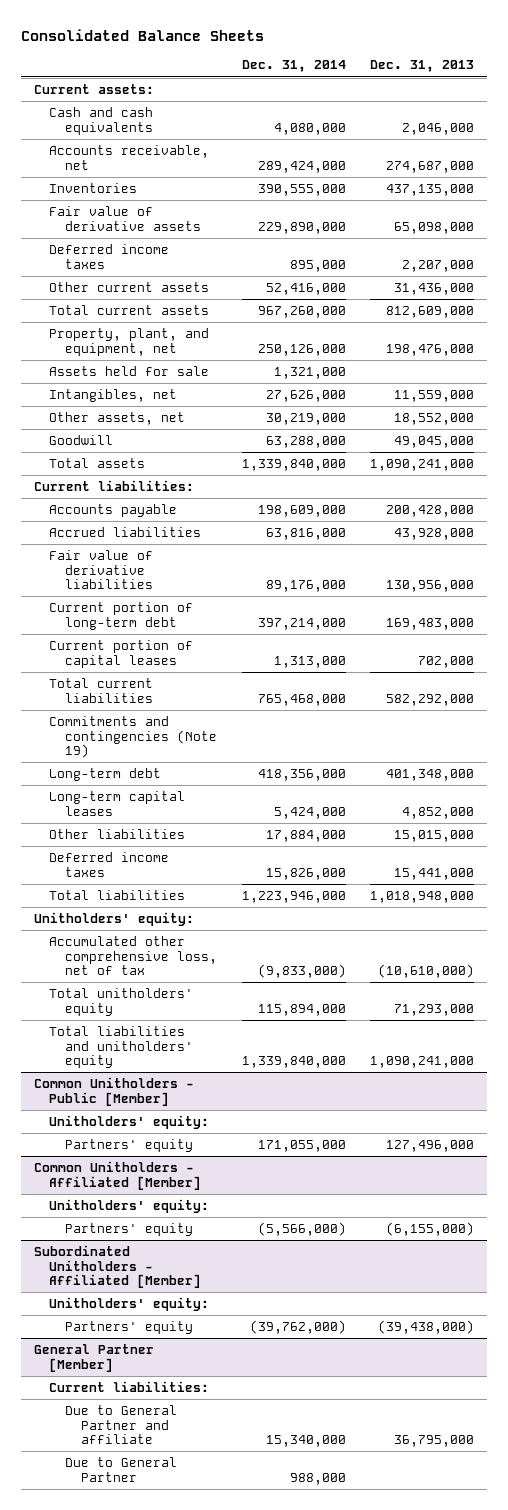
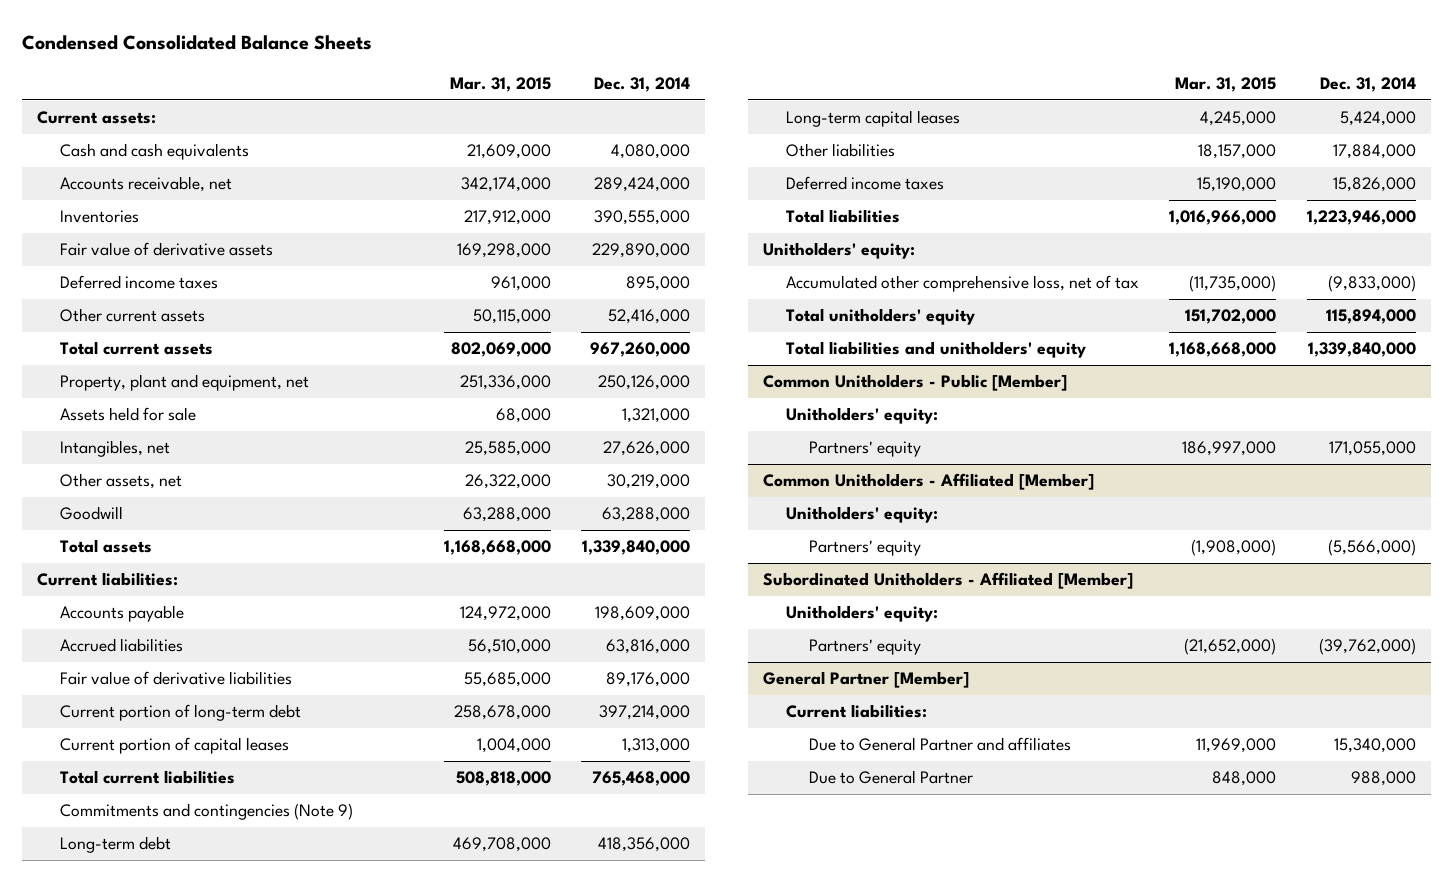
- Consolidated Balance Sheets
+ Condensed Consolidated Balance Sheets
- | Dec. 31, 2014 | Dec. 31, 2013
+ | Mar. 31, 2015 | Dec. 31, 2014
- Property, plant, and equipment, net | 250,126,000 | 198,476,000
+ Property, plant and equipment, net | 251,336,000 | 250,126,000
- Commitments and contingencies (Note 19)
+ Commitments and contingencies (Note 9)
@ General Partner [Member]
- Due to General Partner and affiliate | 15,340,000 | 36,795,000
+ Due to General Partner and affiliates | 11,969,000 | 15,340,000

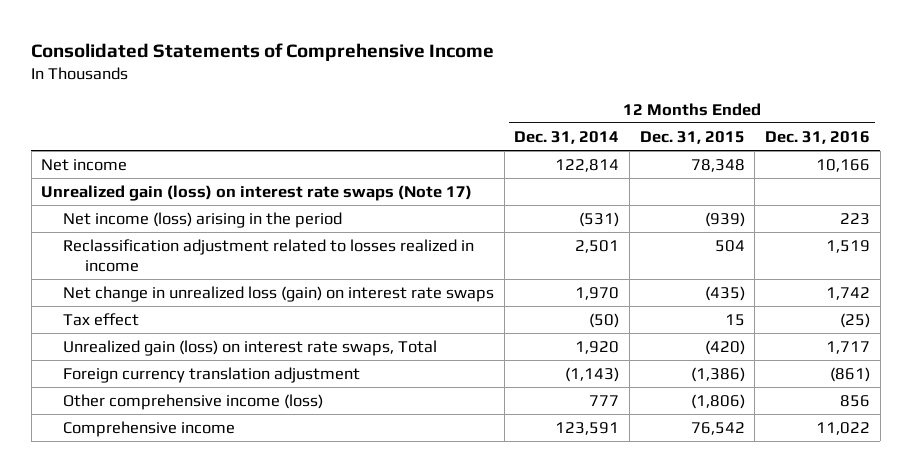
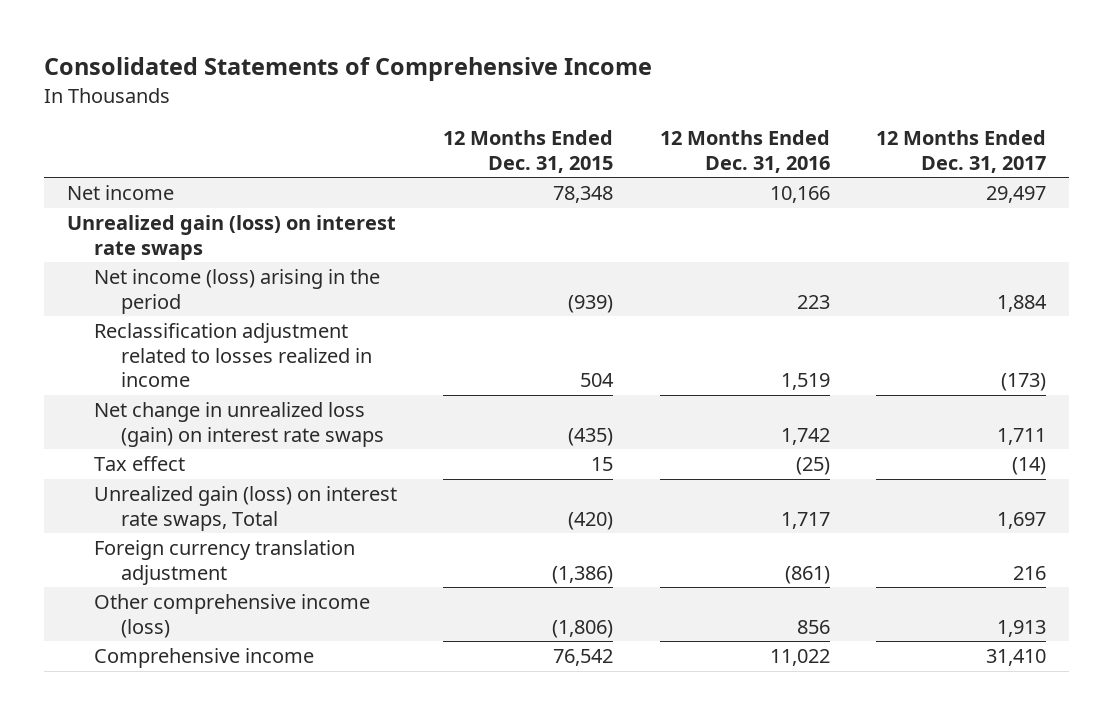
- | 12 Months Ended Dec. 31, 2014 | 12 Months Ended Dec. 31, 2015 | 12 Months Ended Dec. 31, 2016
+ | 12 Months Ended Dec. 31, 2015 | 12 Months Ended Dec. 31, 2016 | 12 Months Ended Dec. 31, 2017
- Unrealized gain (loss) on interest rate swaps (Note 17)
+ Unrealized gain (loss) on interest rate swaps

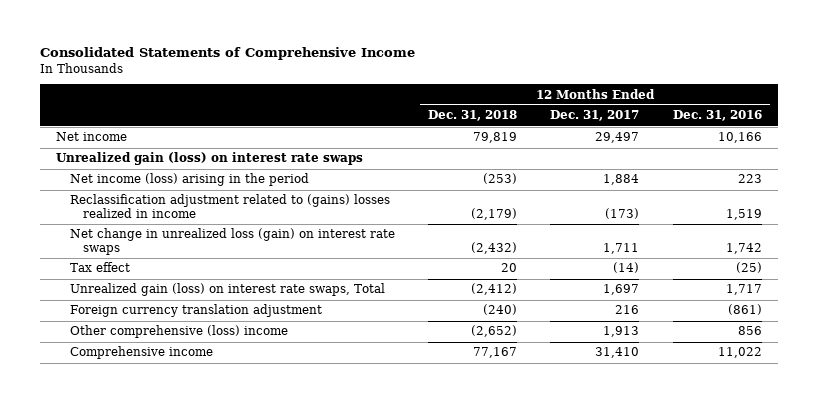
- | 12 Months Ended Dec. 31, 2015 | 12 Months Ended Dec. 31, 2016 | 12 Months Ended Dec. 31, 2017
+ | 12 Months Ended Dec. 31, 2018 | 12 Months Ended Dec. 31, 2017 | 12 Months Ended Dec. 31, 2016
- Reclassification adjustment related to losses realized in income | 504 | 1,519 | (173)
+ Reclassification adjustment related to (gains) losses realized in income | (2,179) | (173) | 1,519
- Other comprehensive income (loss) | (1,806) | 856 | 1,913
+ Other comprehensive (loss) income | (2,652) | 1,913 | 856

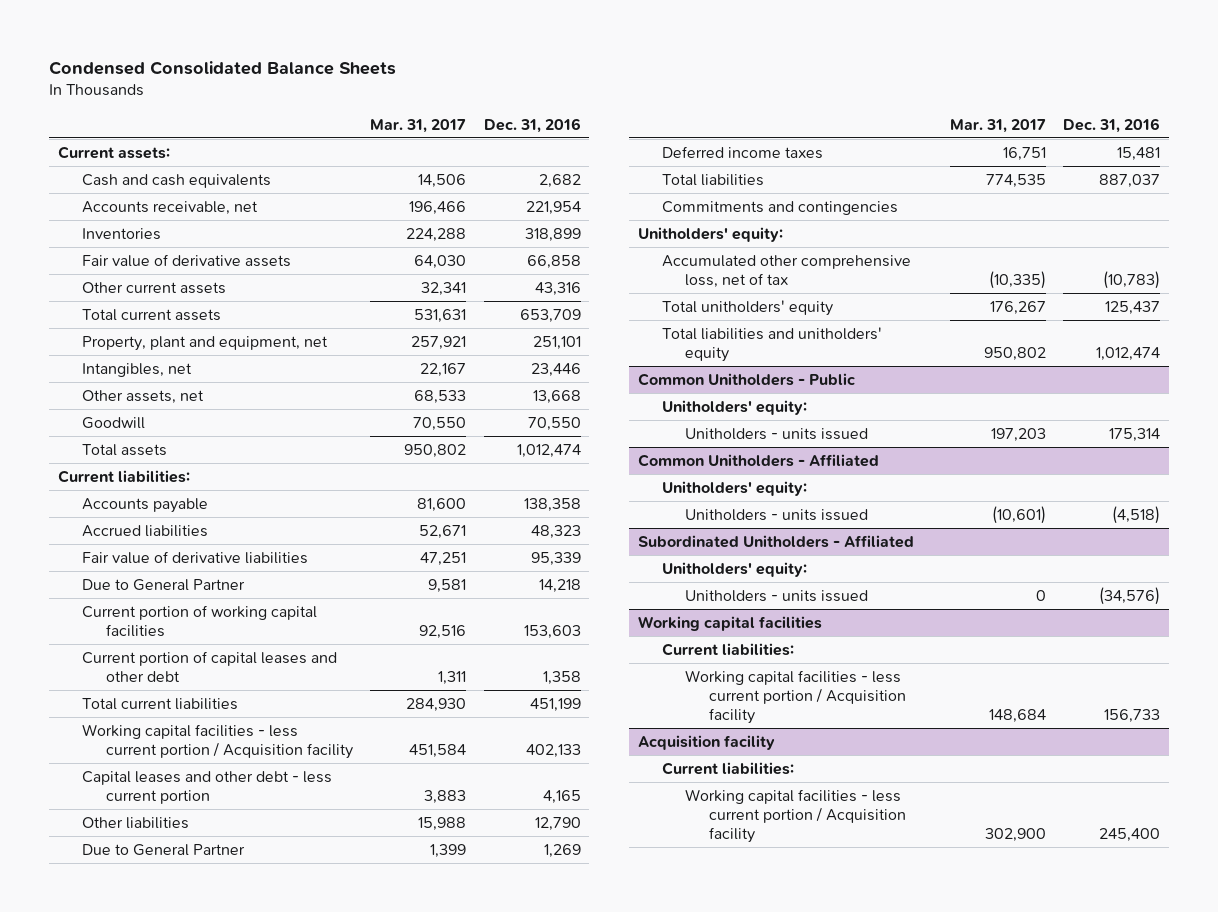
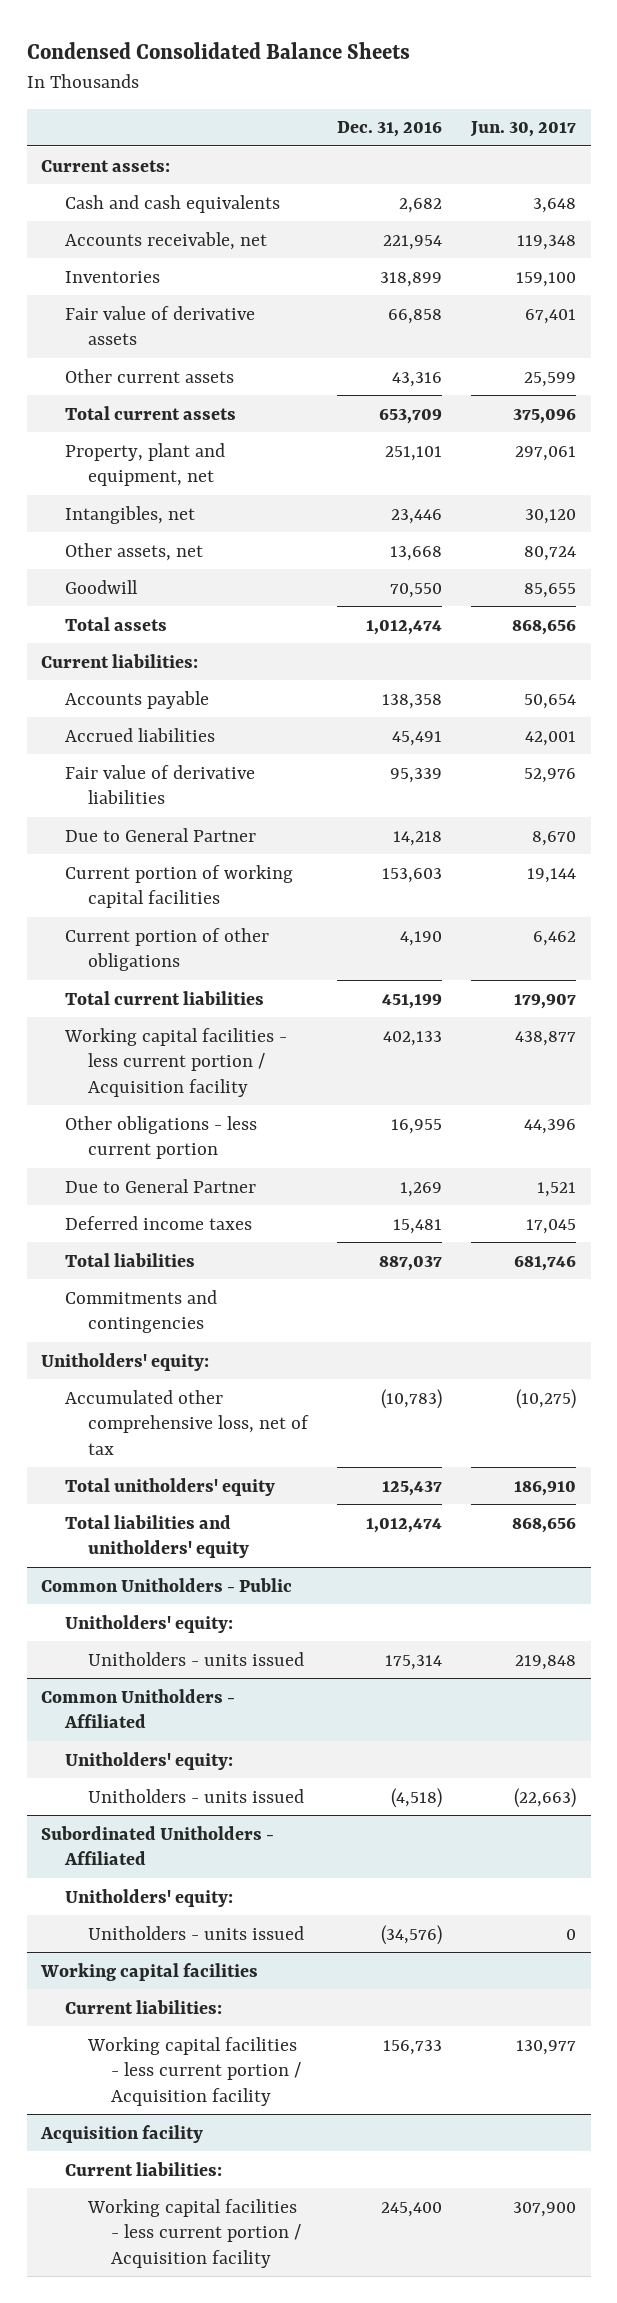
- | Mar. 31, 2017 | Dec. 31, 2016
+ | Dec. 31, 2016 | Jun. 30, 2017
- Accrued liabilities | 52,671 | 48,323
+ Accrued liabilities | 45,491 | 42,001
- Current portion of capital leases and other debt | 1,311 | 1,358
+ Current portion of other obligations | 4,190 | 6,462
- Capital leases and other debt - less current portion | 3,883 | 4,165
- Other liabilities | 15,988 | 12,790
+ Other obligations - less current portion | 16,955 | 44,396

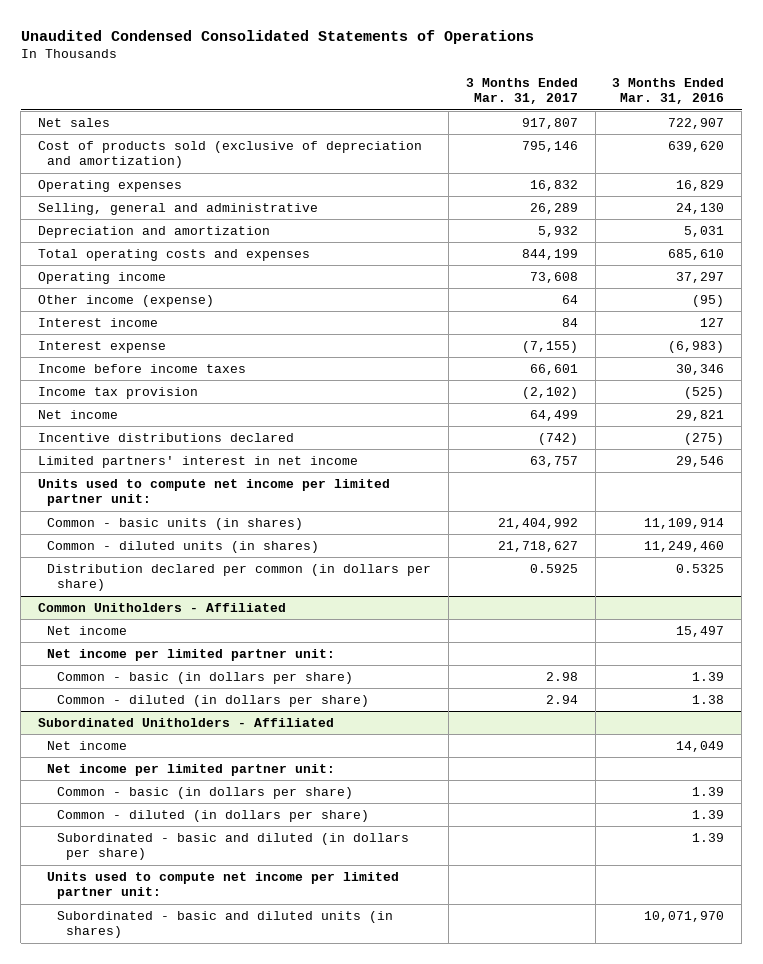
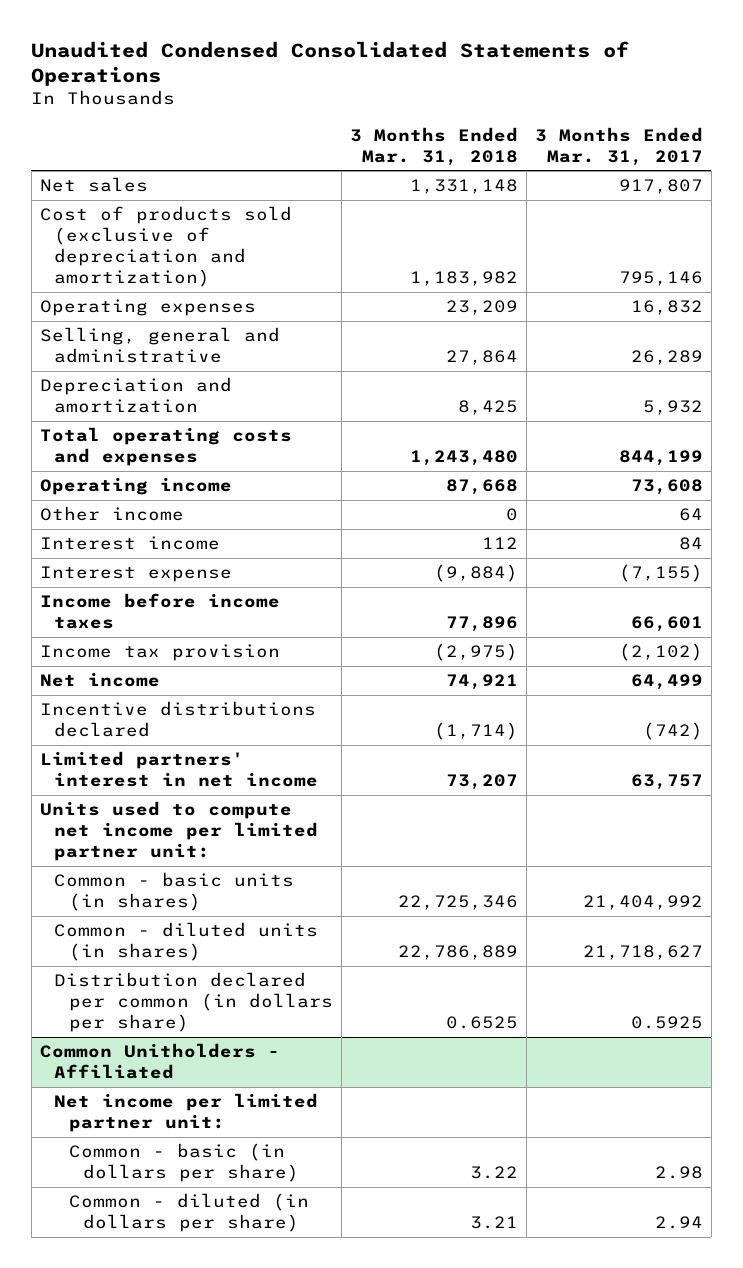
- | 3 Months Ended Mar. 31, 2017 | 3 Months Ended Mar. 31, 2016
+ | 3 Months Ended Mar. 31, 2018 | 3 Months Ended Mar. 31, 2017
- Other income (expense) | 64 | (95)
+ Other income | 0 | 64
@ Common Unitholders - Affiliated
- Net income | | 15,497
- Subordinated Unitholders - Affiliated
- Net income | | 14,049
- Net income per limited partner unit:
- Common - basic (in dollars per share) | | 1.39
- Common - diluted (in dollars per share) | | 1.39
- Subordinated - basic and diluted (in dollars per share) | | 1.39
- Units used to compute net income per limited partner unit:
- Subordinated - basic and diluted units (in shares) | | 10,071,970

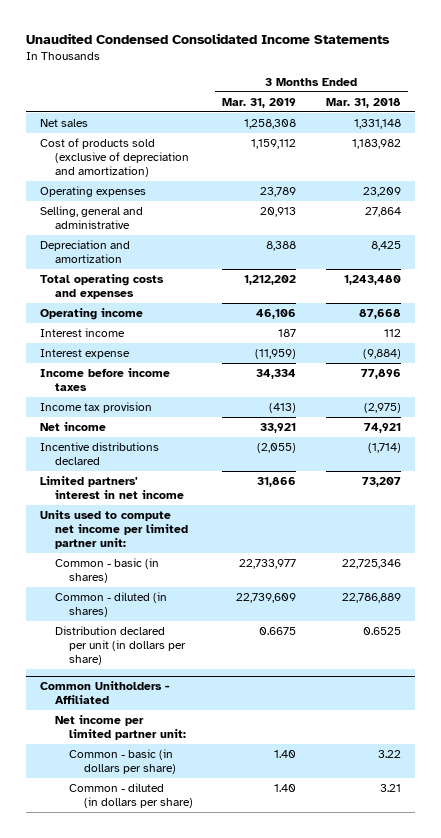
- Unaudited Condensed Consolidated Statements of Operations
+ Unaudited Condensed Consolidated Income Statements
- | 3 Months Ended Mar. 31, 2018 | 3 Months Ended Mar. 31, 2017
+ | 3 Months Ended Mar. 31, 2019 | 3 Months Ended Mar. 31, 2018
- Other income | 0 | 64
- Common - basic units (in shares) | 22,725,346 | 21,404,992
- Common - diluted units (in shares) | 22,786,889 | 21,718,627
- Distribution declared per common (in dollars per share) | 0.6525 | 0.5925
+ Common - basic (in shares) | 22,733,977 | 22,725,346
+ Common - diluted (in shares) | 22,739,609 | 22,786,889
+ Distribution declared per unit (in dollars per share) | 0.6675 | 0.6525

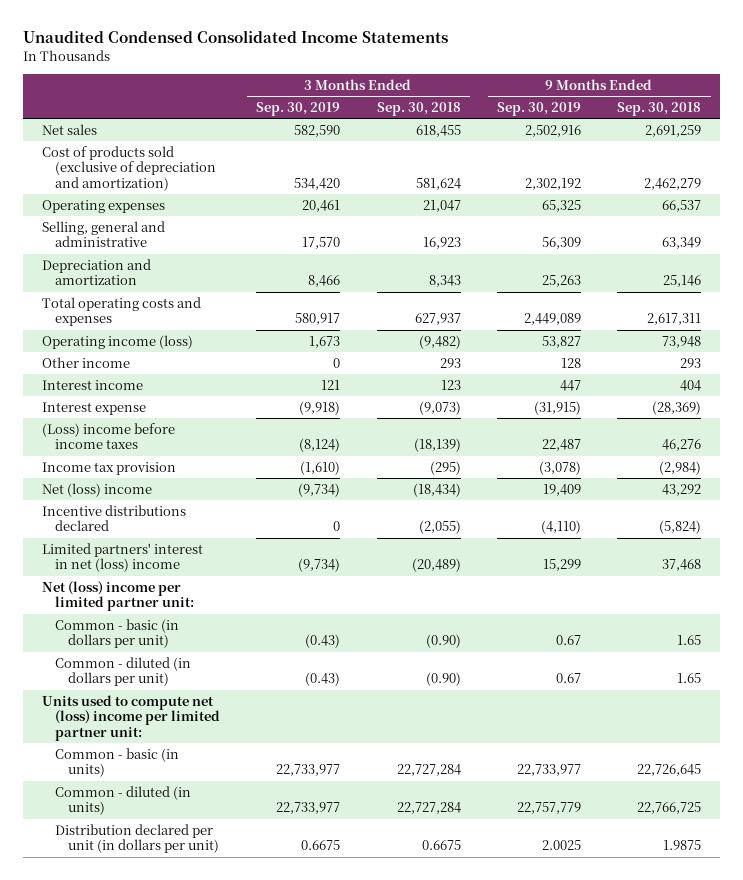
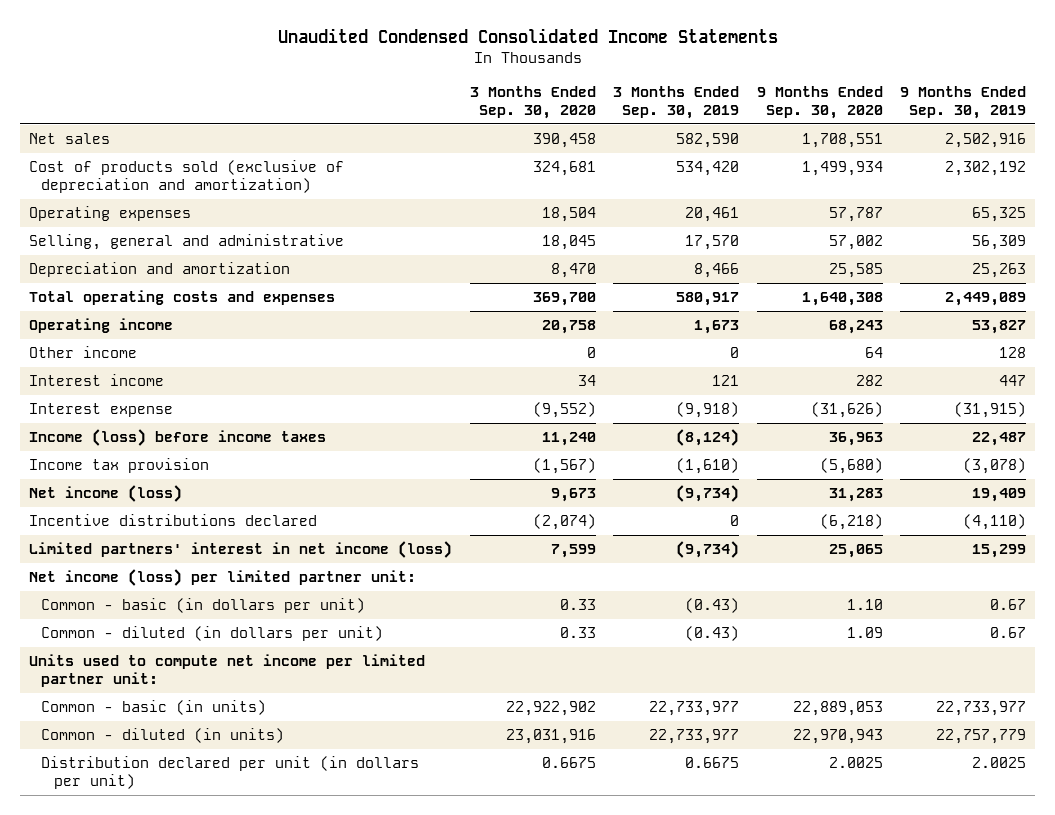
- | 3 Months Ended Sep. 30, 2019 | 3 Months Ended Sep. 30, 2018 | 9 Months Ended Sep. 30, 2019 | 9 Months Ended Sep. 30, 2018
+ | 3 Months Ended Sep. 30, 2020 | 3 Months Ended Sep. 30, 2019 | 9 Months Ended Sep. 30, 2020 | 9 Months Ended Sep. 30, 2019
- Operating income (loss) | 1,673 | (9,482) | 53,827 | 73,948
+ Operating income | 20,758 | 1,673 | 68,243 | 53,827
- (Loss) income before income taxes | (8,124) | (18,139) | 22,487 | 46,276
+ Income (loss) before income taxes | 11,240 | (8,124) | 36,963 | 22,487
- Net (loss) income | (9,734) | (18,434) | 19,409 | 43,292
+ Net income (loss) | 9,673 | (9,734) | 31,283 | 19,409
- Limited partners' interest in net (loss) income | (9,734) | (20,489) | 15,299 | 37,468
- Net (loss) income per limited partner unit:
+ Limited partners' interest in net income (loss) | 7,599 | (9,734) | 25,065 | 15,299
+ Net income (loss) per limited partner unit:
- Units used to compute net (loss) income per limited partner unit:
+ Units used to compute net income per limited partner unit:

